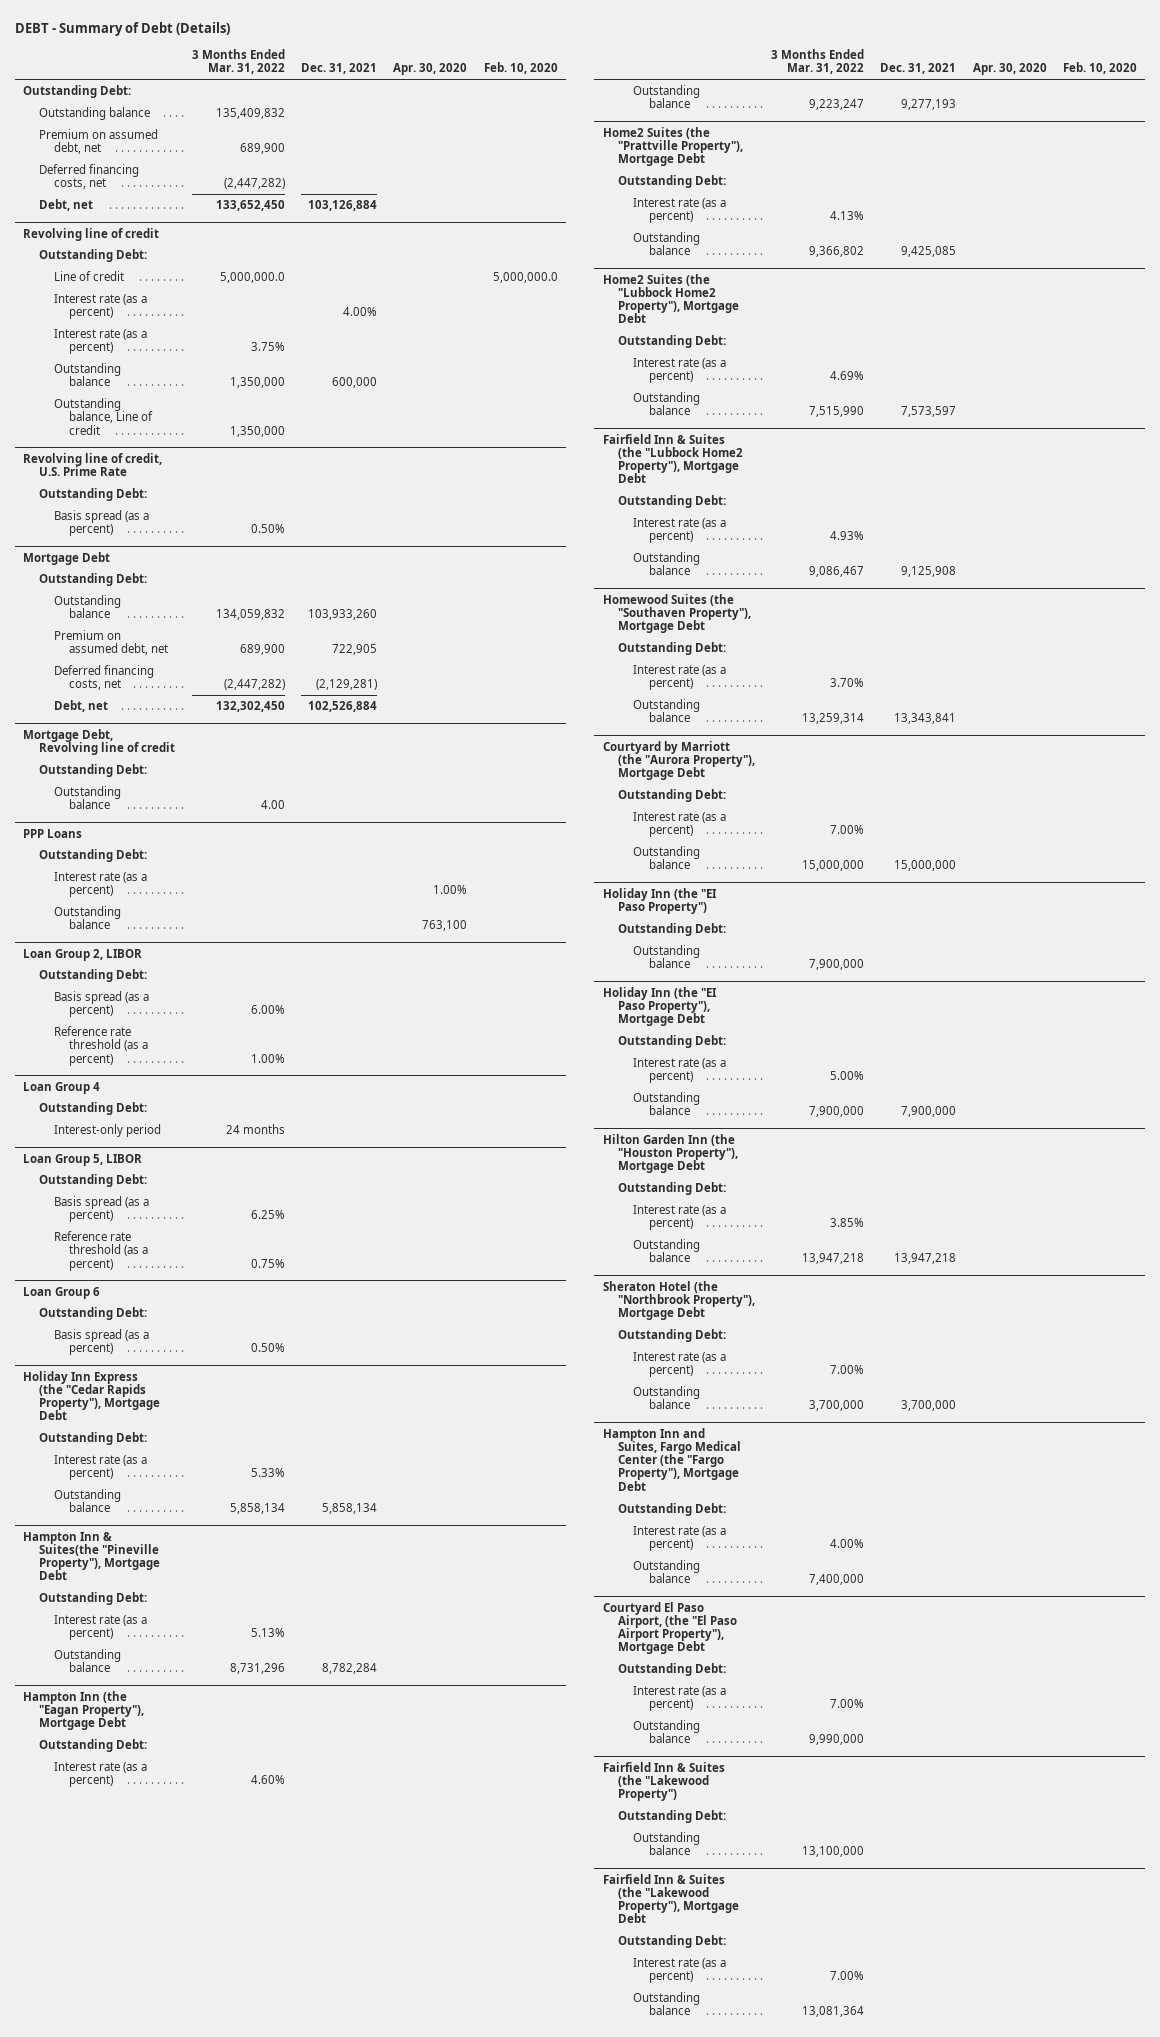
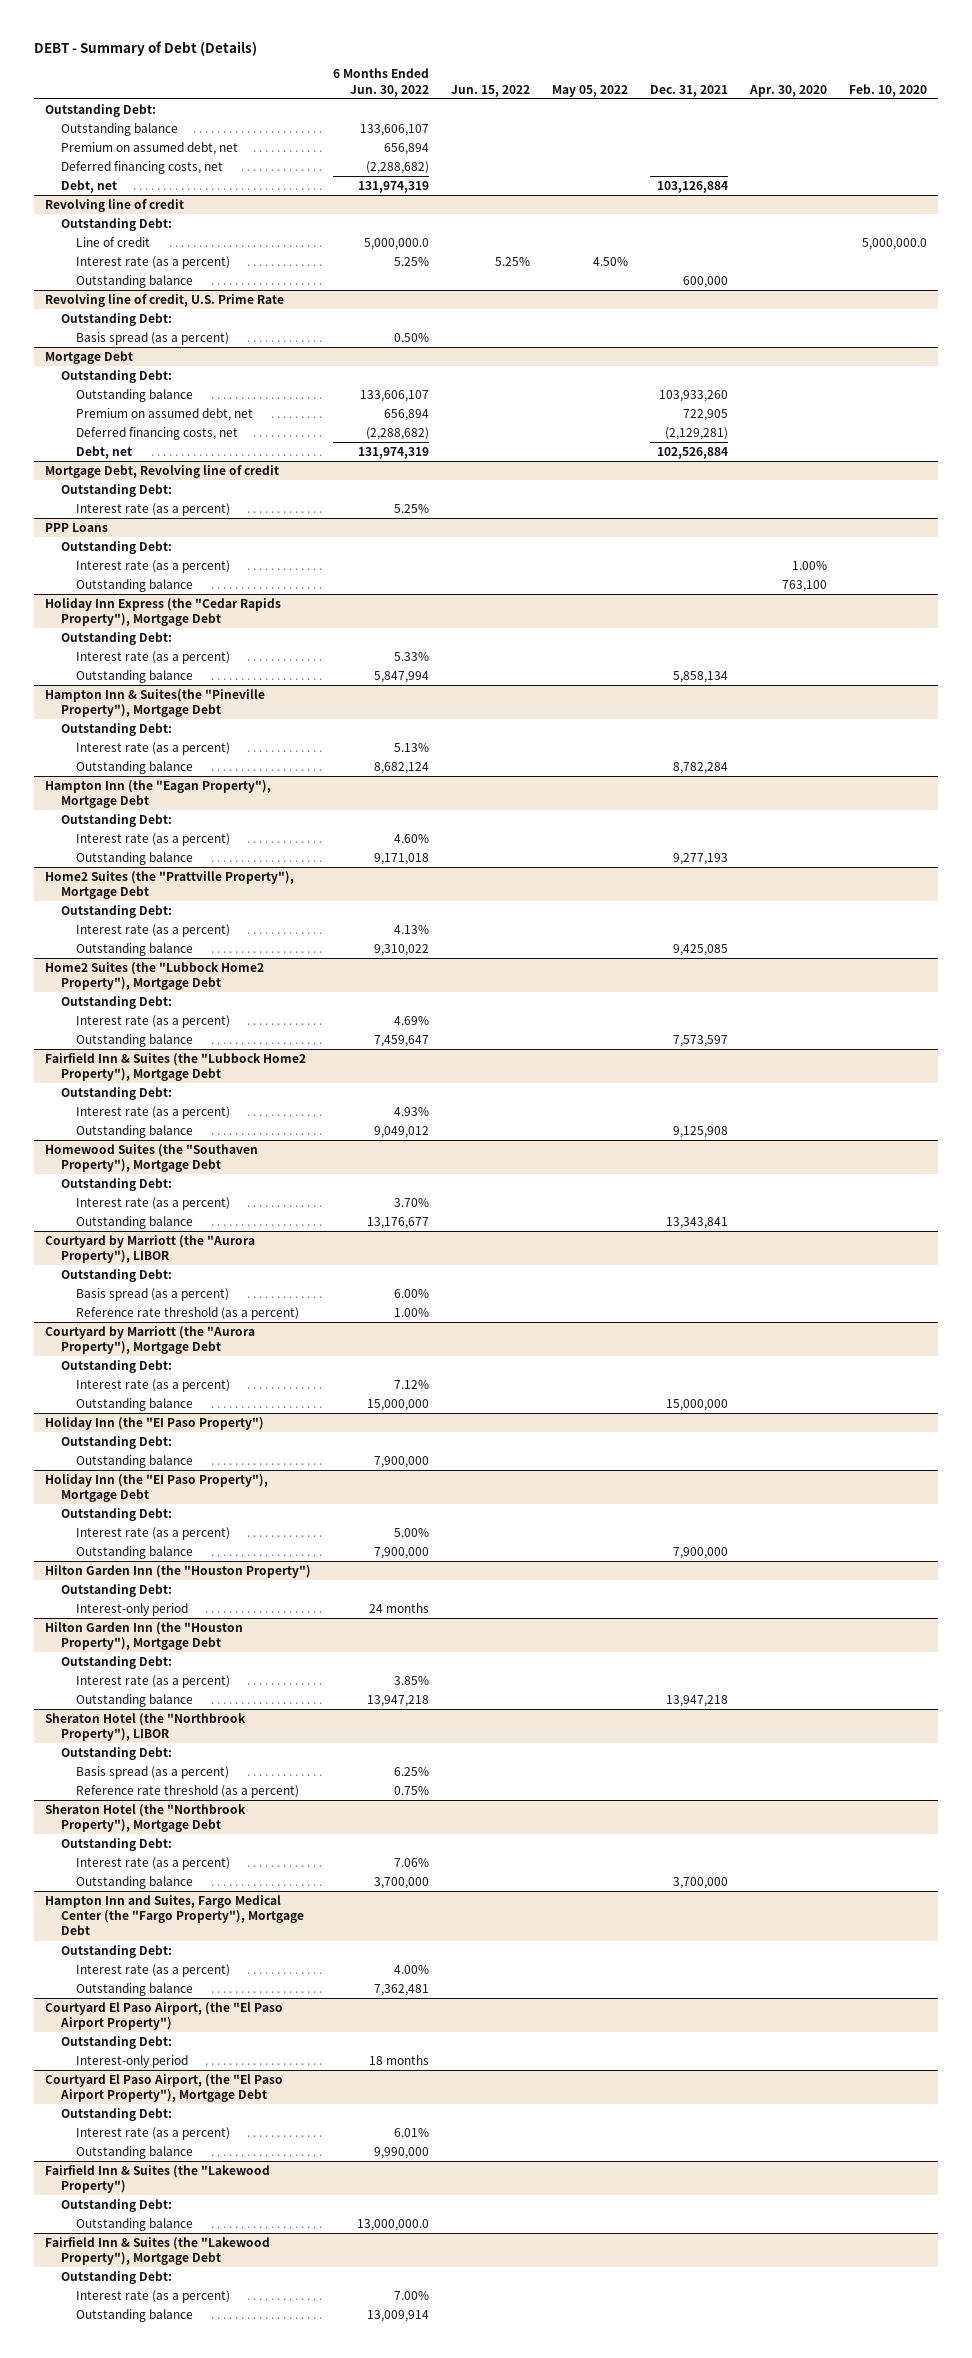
- | 3 Months Ended Mar. 31, 2022 | Dec. 31, 2021 | Apr. 30, 2020 | Feb. 10, 2020
+ | 6 Months Ended Jun. 30, 2022 | Jun. 15, 2022 | May 05, 2022 | Dec. 31, 2021 | Apr. 30, 2020 | Feb. 10, 2020
@ Revolving line of credit
- Interest rate (as a percent) | | 4.00% | |
- Outstanding balance, Line of credit | 1,350,000 | | |
@ Mortgage Debt, Revolving line of credit
- Outstanding balance | 4.00 | | |
+ Interest rate (as a percent) | 5.25% | | | | |
- Loan Group 2, LIBOR
- Outstanding Debt:
- Basis spread (as a percent) | 6.00% | | |
- Reference rate threshold (as a percent) | 1.00% | | |
- Loan Group 4
- Outstanding Debt:
- Interest-only period | 24 months | | |
- Loan Group 5, LIBOR
- Outstanding Debt:
- Basis spread (as a percent) | 6.25% | | |
- Reference rate threshold (as a percent) | 0.75% | | |
- Loan Group 6
- Outstanding Debt:
- Basis spread (as a percent) | 0.50% | | |
+ Courtyard by Marriott (the "Aurora Property"), LIBOR
+ Outstanding Debt:
+ Basis spread (as a percent) | 6.00% | | | | |
+ Reference rate threshold (as a percent) | 1.00% | | | | |
+ Hilton Garden Inn (the "Houston Property")
+ Outstanding Debt:
+ Interest-only period | 24 months | | | | |
+ Sheraton Hotel (the "Northbrook Property"), LIBOR
+ Outstanding Debt:
+ Basis spread (as a percent) | 6.25% | | | | |
+ Reference rate threshold (as a percent) | 0.75% | | | | |
+ Courtyard El Paso Airport, (the "El Paso Airport Property")
+ Outstanding Debt:
+ Interest-only period | 18 months | | | | |

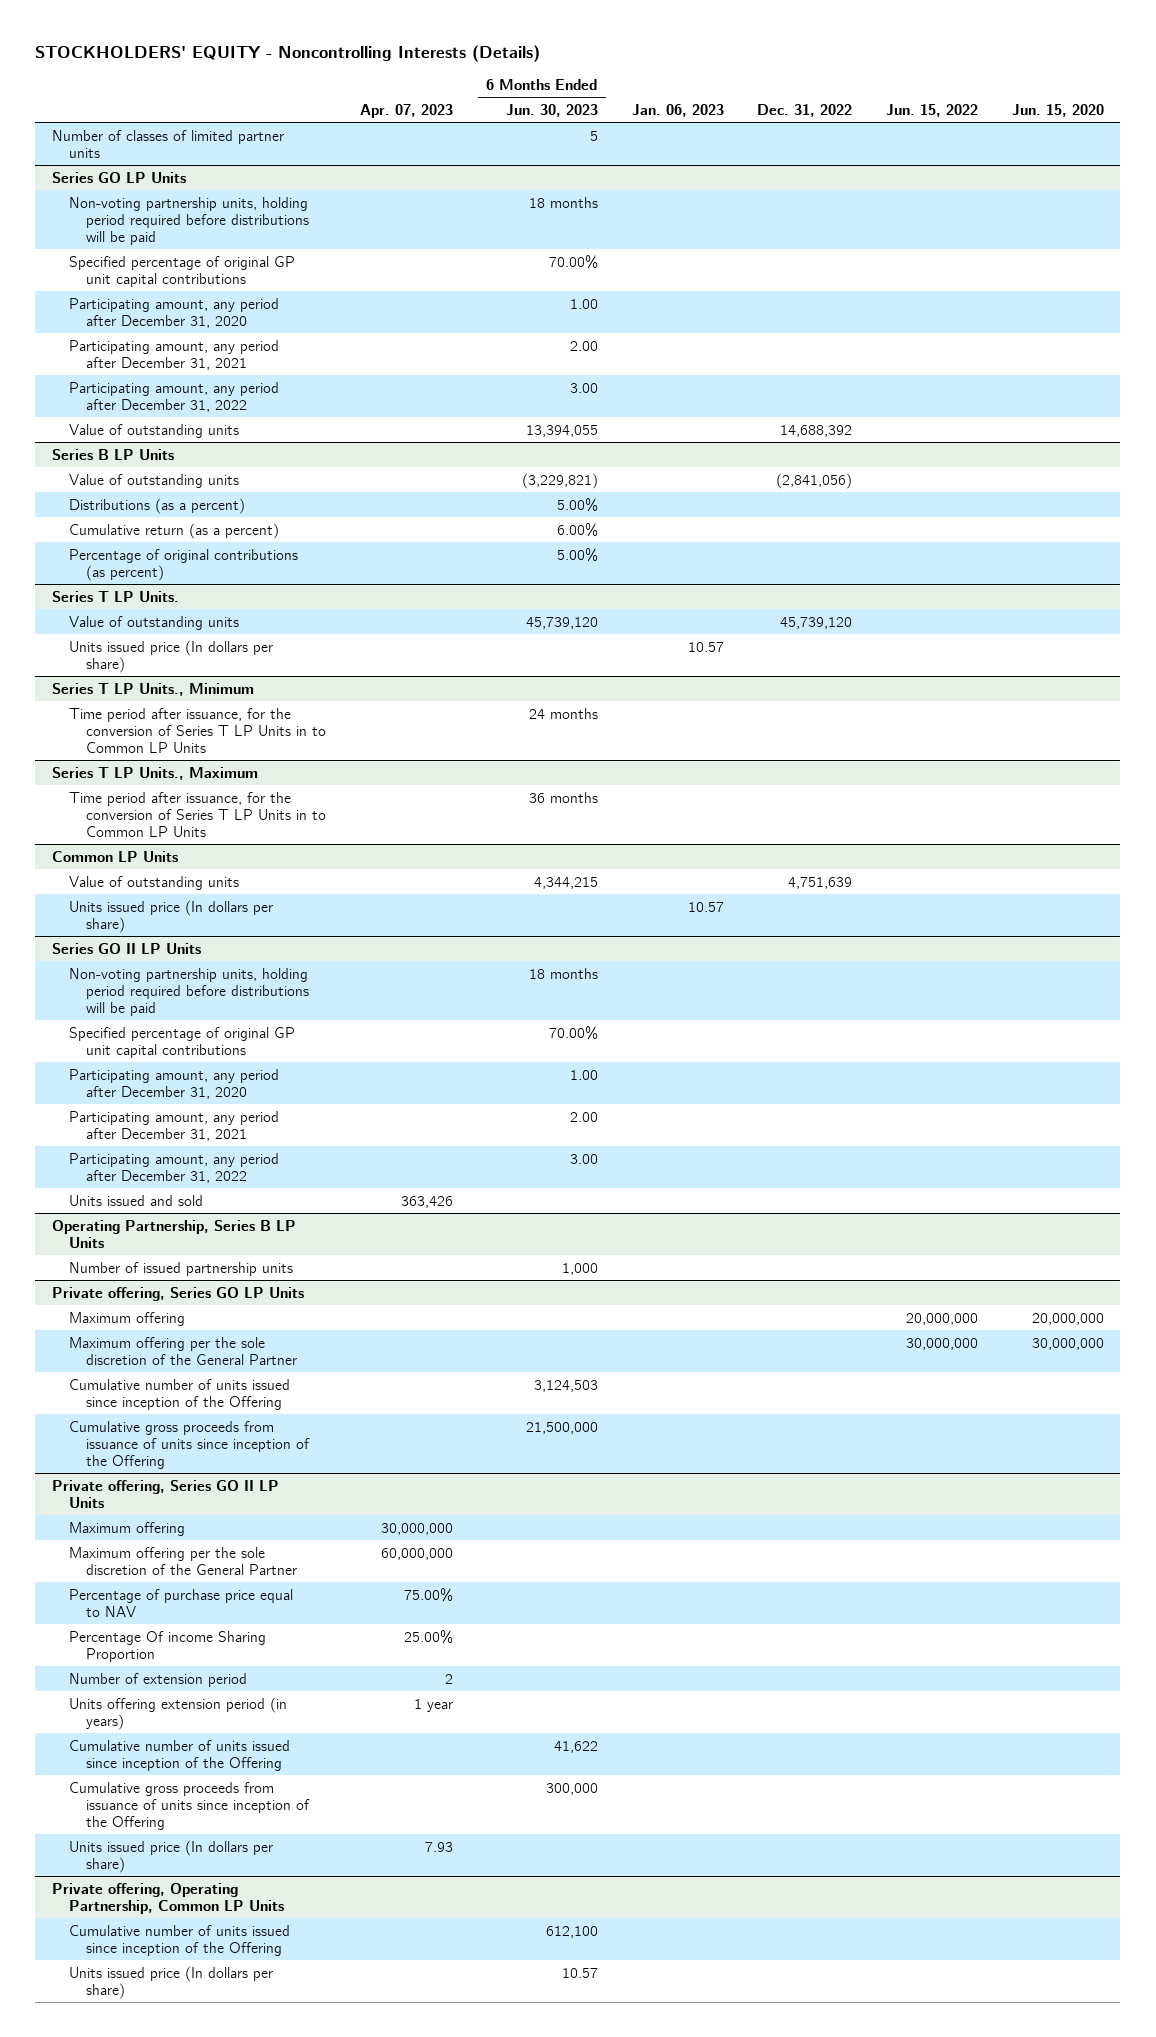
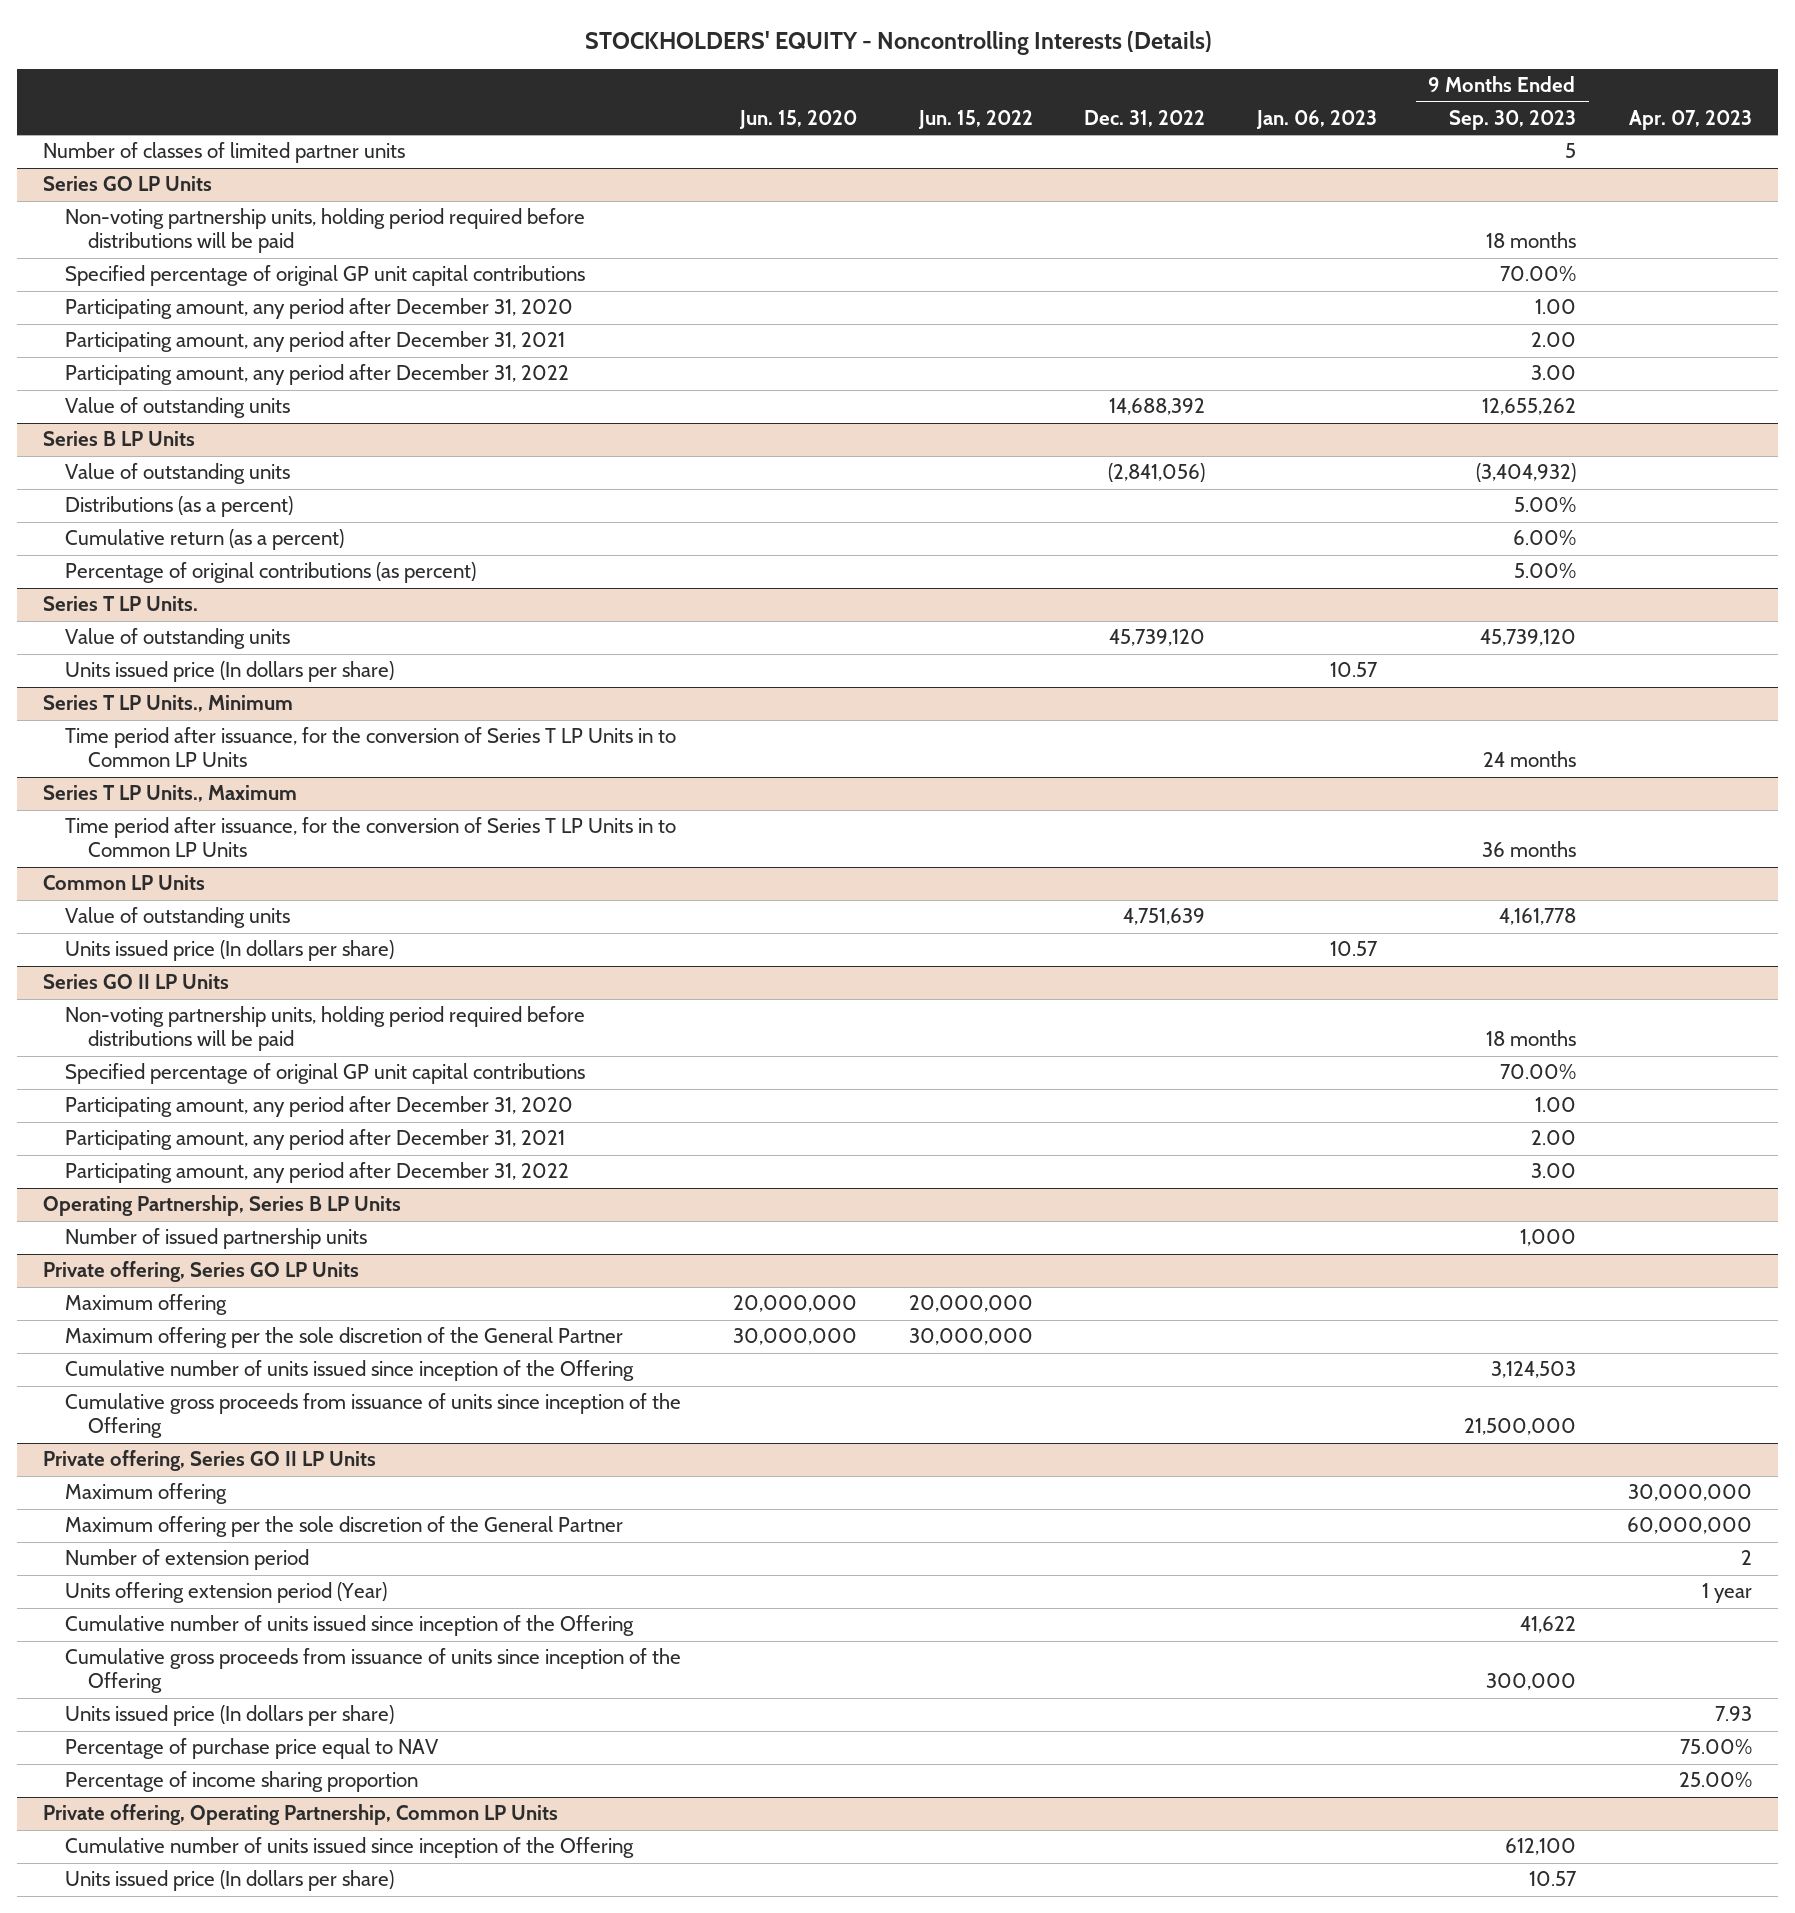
- | Apr. 07, 2023 | 6 Months Ended Jun. 30, 2023 | Jan. 06, 2023 | Dec. 31, 2022 | Jun. 15, 2022 | Jun. 15, 2020
+ | Jun. 15, 2020 | Jun. 15, 2022 | Dec. 31, 2022 | Jan. 06, 2023 | 9 Months Ended Sep. 30, 2023 | Apr. 07, 2023
@ Series GO II LP Units
- Units issued and sold | 363,426 | | | | |
@ Private offering, Series GO II LP Units
- Percentage Of income Sharing Proportion | 25.00% | | | | |
- Units offering extension period (in years) | 1 year | | | | |
+ Units offering extension period (Year) | | | | | | 1 year
moved down: Percentage of purchase price equal to NAV | | | | | | 75.00%
+ Percentage of income sharing proportion | | | | | | 25.00%

